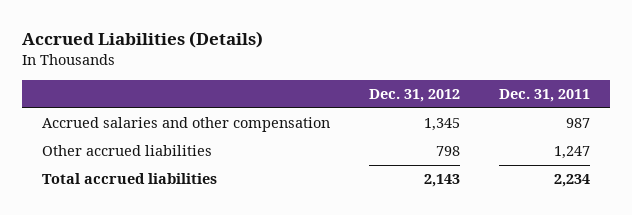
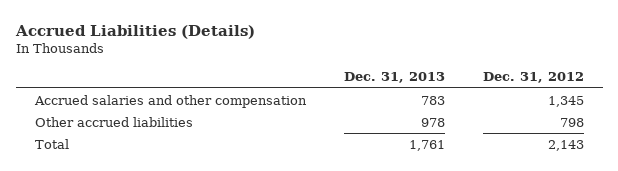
- | Dec. 31, 2012 | Dec. 31, 2011
+ | Dec. 31, 2013 | Dec. 31, 2012
- Total accrued liabilities | 2,143 | 2,234
+ Total | 1,761 | 2,143

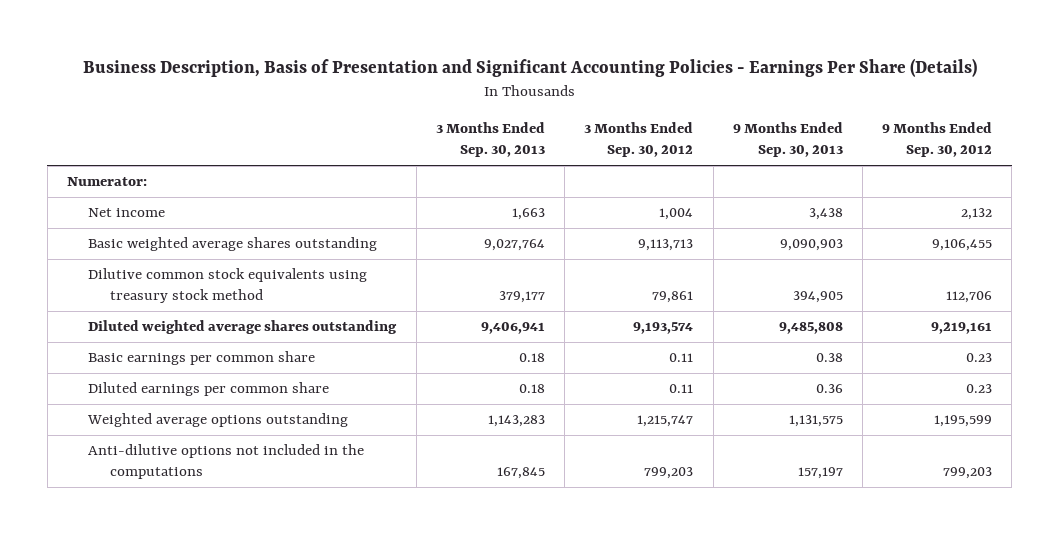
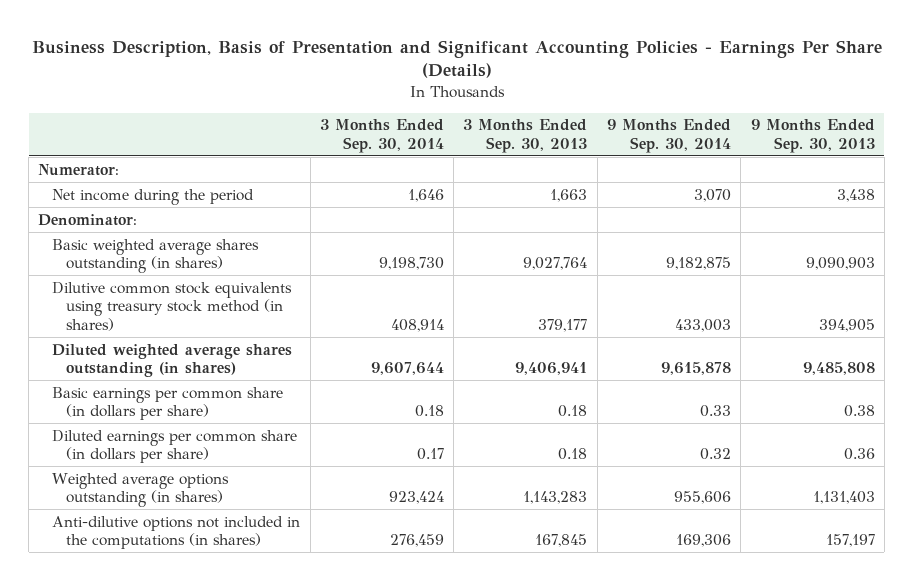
- | 3 Months Ended Sep. 30, 2013 | 3 Months Ended Sep. 30, 2012 | 9 Months Ended Sep. 30, 2013 | 9 Months Ended Sep. 30, 2012
+ | 3 Months Ended Sep. 30, 2014 | 3 Months Ended Sep. 30, 2013 | 9 Months Ended Sep. 30, 2014 | 9 Months Ended Sep. 30, 2013
- Net income | 1,663 | 1,004 | 3,438 | 2,132
- Basic weighted average shares outstanding | 9,027,764 | 9,113,713 | 9,090,903 | 9,106,455
- Dilutive common stock equivalents using treasury stock method | 379,177 | 79,861 | 394,905 | 112,706
- Diluted weighted average shares outstanding | 9,406,941 | 9,193,574 | 9,485,808 | 9,219,161
- Basic earnings per common share | 0.18 | 0.11 | 0.38 | 0.23
- Diluted earnings per common share | 0.18 | 0.11 | 0.36 | 0.23
- Weighted average options outstanding | 1,143,283 | 1,215,747 | 1,131,575 | 1,195,599
- Anti-dilutive options not included in the computations | 167,845 | 799,203 | 157,197 | 799,203
+ Net income during the period | 1,646 | 1,663 | 3,070 | 3,438
+ Denominator:
+ Basic weighted average shares outstanding (in shares) | 9,198,730 | 9,027,764 | 9,182,875 | 9,090,903
+ Dilutive common stock equivalents using treasury stock method (in shares) | 408,914 | 379,177 | 433,003 | 394,905
+ Diluted weighted average shares outstanding (in shares) | 9,607,644 | 9,406,941 | 9,615,878 | 9,485,808
+ Basic earnings per common share (in dollars per share) | 0.18 | 0.18 | 0.33 | 0.38
+ Diluted earnings per common share (in dollars per share) | 0.17 | 0.18 | 0.32 | 0.36
+ Weighted average options outstanding (in shares) | 923,424 | 1,143,283 | 955,606 | 1,131,403
+ Anti-dilutive options not included in the computations (in shares) | 276,459 | 167,845 | 169,306 | 157,197

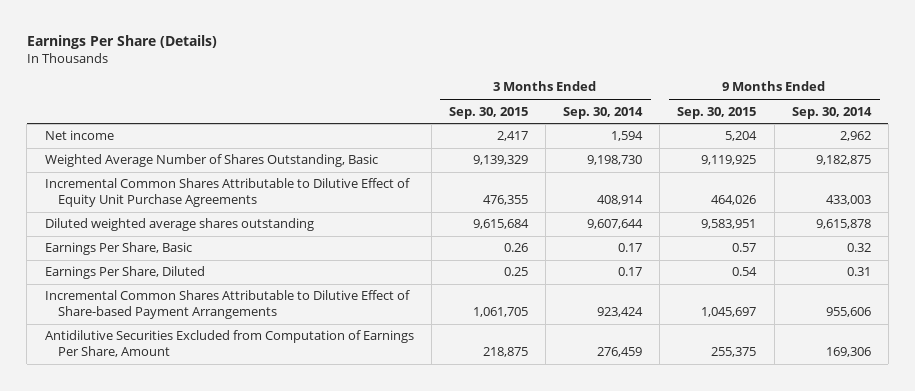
- Business Description, Basis of Presentation and Significant Accounting Policies - Earnings Per Share (Details)
+ Earnings Per Share (Details)
- | 3 Months Ended Sep. 30, 2014 | 3 Months Ended Sep. 30, 2013 | 9 Months Ended Sep. 30, 2014 | 9 Months Ended Sep. 30, 2013
+ | 3 Months Ended Sep. 30, 2015 | 3 Months Ended Sep. 30, 2014 | 9 Months Ended Sep. 30, 2015 | 9 Months Ended Sep. 30, 2014
- Numerator:
- Net income during the period | 1,646 | 1,663 | 3,070 | 3,438
- Denominator:
- Basic weighted average shares outstanding (in shares) | 9,198,730 | 9,027,764 | 9,182,875 | 9,090,903
- Dilutive common stock equivalents using treasury stock method (in shares) | 408,914 | 379,177 | 433,003 | 394,905
- Diluted weighted average shares outstanding (in shares) | 9,607,644 | 9,406,941 | 9,615,878 | 9,485,808
- Basic earnings per common share (in dollars per share) | 0.18 | 0.18 | 0.33 | 0.38
- Diluted earnings per common share (in dollars per share) | 0.17 | 0.18 | 0.32 | 0.36
- Weighted average options outstanding (in shares) | 923,424 | 1,143,283 | 955,606 | 1,131,403
- Anti-dilutive options not included in the computations (in shares) | 276,459 | 167,845 | 169,306 | 157,197
+ Net income | 2,417 | 1,594 | 5,204 | 2,962
+ Weighted Average Number of Shares Outstanding, Basic | 9,139,329 | 9,198,730 | 9,119,925 | 9,182,875
+ Incremental Common Shares Attributable to Dilutive Effect of Equity Unit Purchase Agreements | 476,355 | 408,914 | 464,026 | 433,003
+ Diluted weighted average shares outstanding | 9,615,684 | 9,607,644 | 9,583,951 | 9,615,878
+ Earnings Per Share, Basic | 0.26 | 0.17 | 0.57 | 0.32
+ Earnings Per Share, Diluted | 0.25 | 0.17 | 0.54 | 0.31
+ Incremental Common Shares Attributable to Dilutive Effect of Share-based Payment Arrangements | 1,061,705 | 923,424 | 1,045,697 | 955,606
+ Antidilutive Securities Excluded from Computation of Earnings Per Share, Amount | 218,875 | 276,459 | 255,375 | 169,306

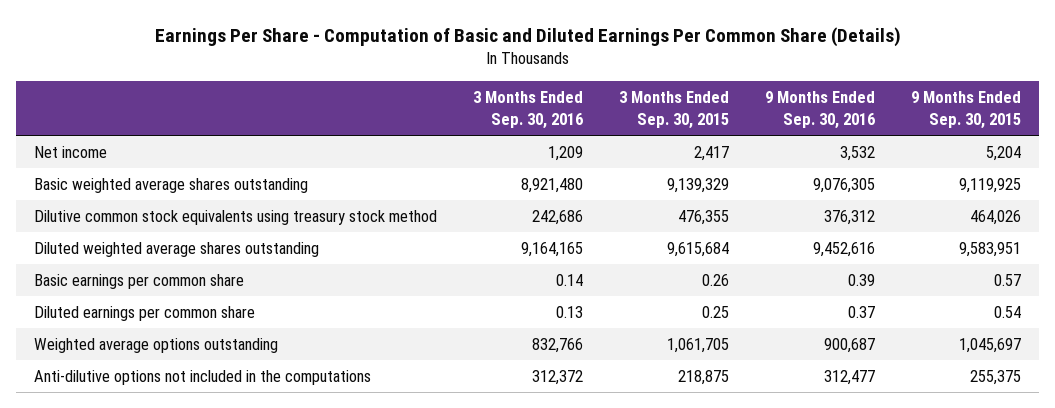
- Earnings Per Share (Details)
+ Earnings Per Share - Computation of Basic and Diluted Earnings Per Common Share (Details)
- | 3 Months Ended Sep. 30, 2015 | 3 Months Ended Sep. 30, 2014 | 9 Months Ended Sep. 30, 2015 | 9 Months Ended Sep. 30, 2014
+ | 3 Months Ended Sep. 30, 2016 | 3 Months Ended Sep. 30, 2015 | 9 Months Ended Sep. 30, 2016 | 9 Months Ended Sep. 30, 2015
- Weighted Average Number of Shares Outstanding, Basic | 9,139,329 | 9,198,730 | 9,119,925 | 9,182,875
- Incremental Common Shares Attributable to Dilutive Effect of Equity Unit Purchase Agreements | 476,355 | 408,914 | 464,026 | 433,003
+ Basic weighted average shares outstanding | 8,921,480 | 9,139,329 | 9,076,305 | 9,119,925
+ Dilutive common stock equivalents using treasury stock method | 242,686 | 476,355 | 376,312 | 464,026
- Earnings Per Share, Basic | 0.26 | 0.17 | 0.57 | 0.32
- Earnings Per Share, Diluted | 0.25 | 0.17 | 0.54 | 0.31
- Incremental Common Shares Attributable to Dilutive Effect of Share-based Payment Arrangements | 1,061,705 | 923,424 | 1,045,697 | 955,606
- Antidilutive Securities Excluded from Computation of Earnings Per Share, Amount | 218,875 | 276,459 | 255,375 | 169,306
+ Basic earnings per common share | 0.14 | 0.26 | 0.39 | 0.57
+ Diluted earnings per common share | 0.13 | 0.25 | 0.37 | 0.54
+ Weighted average options outstanding | 832,766 | 1,061,705 | 900,687 | 1,045,697
+ Anti-dilutive options not included in the computations | 312,372 | 218,875 | 312,477 | 255,375

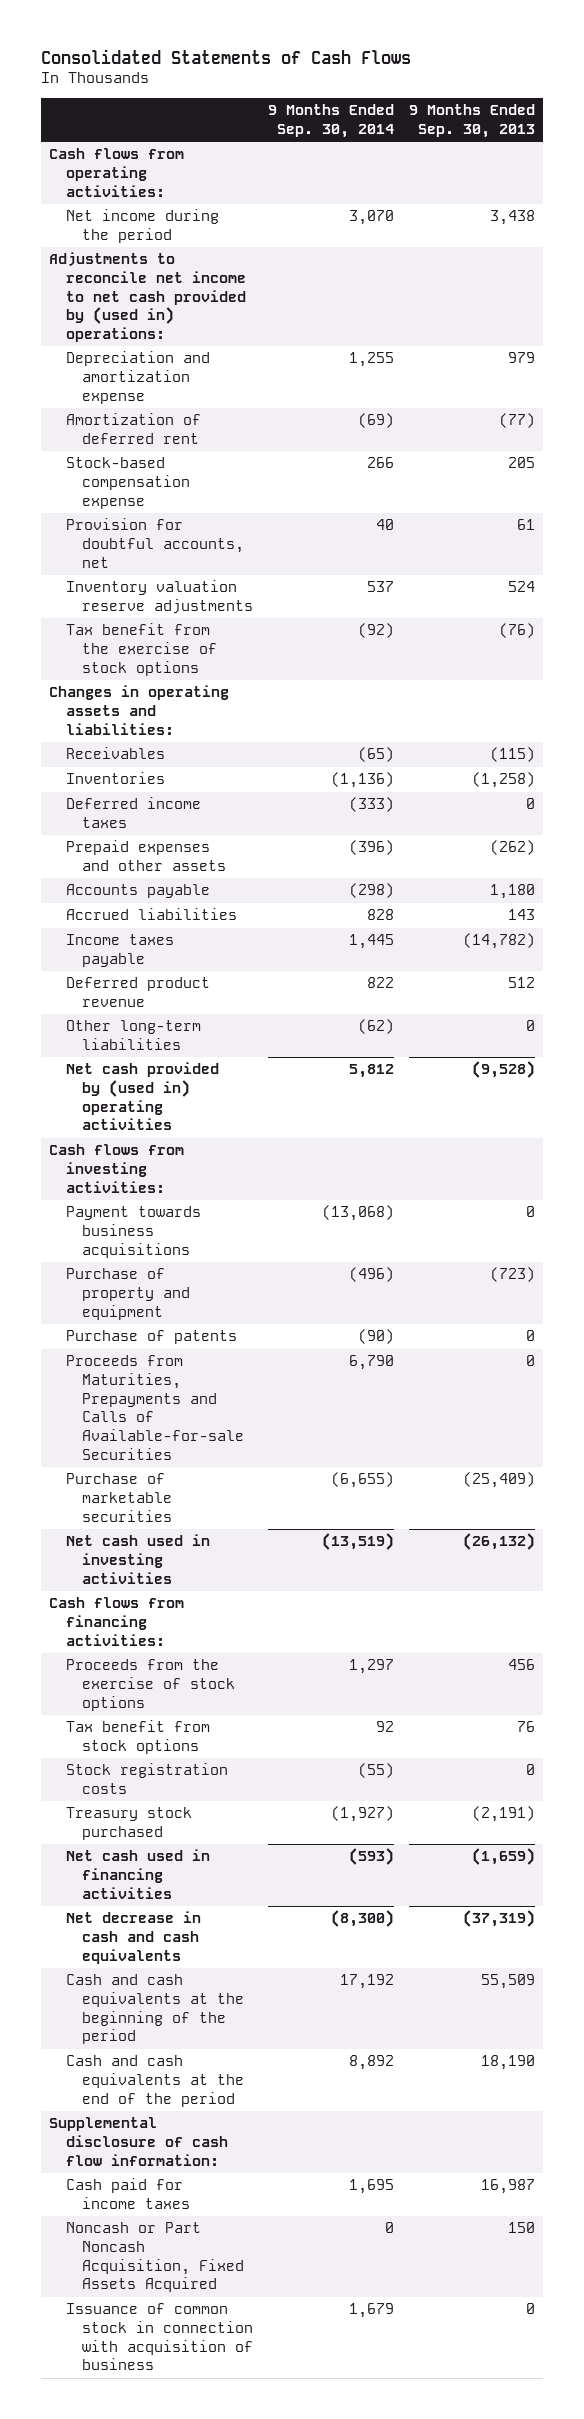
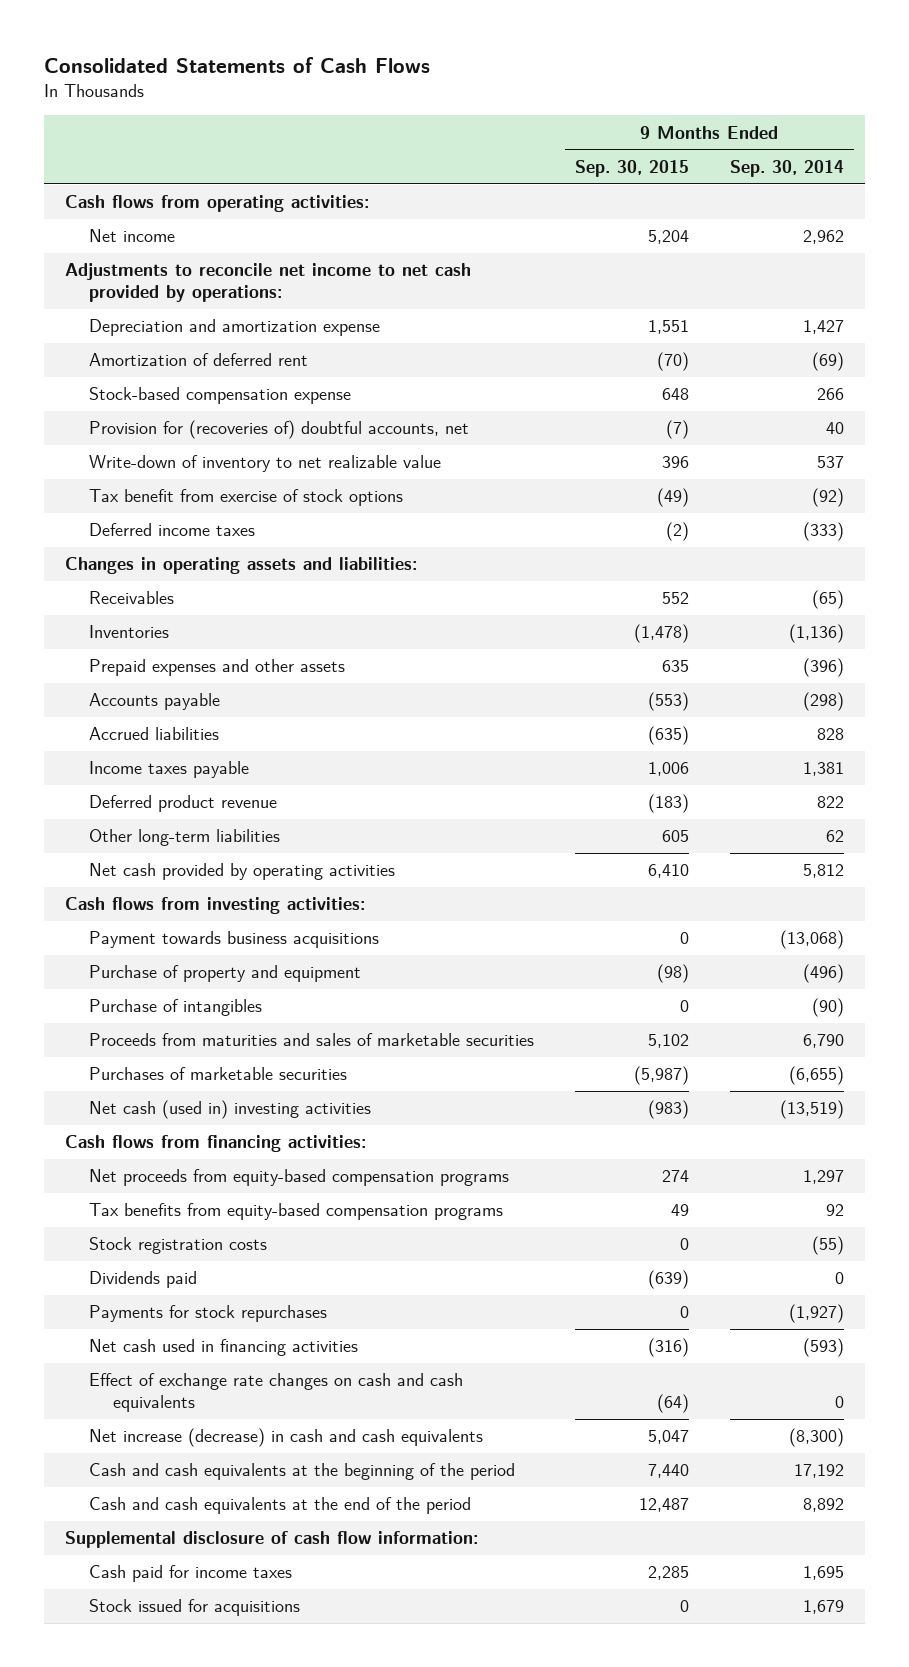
- | 9 Months Ended Sep. 30, 2014 | 9 Months Ended Sep. 30, 2013
+ | 9 Months Ended Sep. 30, 2015 | 9 Months Ended Sep. 30, 2014
- Net income during the period | 3,070 | 3,438
- Adjustments to reconcile net income to net cash provided by (used in) operations:
- Depreciation and amortization expense | 1,255 | 979
+ Net income | 5,204 | 2,962
+ Adjustments to reconcile net income to net cash provided by operations:
+ Depreciation and amortization expense | 1,551 | 1,427
- Provision for doubtful accounts, net | 40 | 61
- Inventory valuation reserve adjustments | 537 | 524
- Tax benefit from the exercise of stock options | (92) | (76)
+ Provision for (recoveries of) doubtful accounts, net | (7) | 40
+ Write-down of inventory to net realizable value | 396 | 537
+ Tax benefit from exercise of stock options | (49) | (92)
moved up: Deferred income taxes | (2) | (333)
- Income taxes payable | 1,445 | (14,782)
+ Income taxes payable | 1,006 | 1,381
- Other long-term liabilities | (62) | 0
- Net cash provided by (used in) operating activities | 5,812 | (9,528)
+ Other long-term liabilities | 605 | 62
+ Net cash provided by operating activities | 6,410 | 5,812
- Purchase of patents | (90) | 0
- Proceeds from Maturities, Prepayments and Calls of Available-for-sale Securities | 6,790 | 0
- Purchase of marketable securities | (6,655) | (25,409)
- Net cash used in investing activities | (13,519) | (26,132)
+ Purchase of intangibles | 0 | (90)
+ Proceeds from maturities and sales of marketable securities | 5,102 | 6,790
+ Purchases of marketable securities | (5,987) | (6,655)
+ Net cash (used in) investing activities | (983) | (13,519)
- Proceeds from the exercise of stock options | 1,297 | 456
- Tax benefit from stock options | 92 | 76
+ Net proceeds from equity-based compensation programs | 274 | 1,297
+ Tax benefits from equity-based compensation programs | 49 | 92
- Treasury stock purchased | (1,927) | (2,191)
+ Dividends paid | (639) | 0
+ Payments for stock repurchases | 0 | (1,927)
- Net decrease in cash and cash equivalents | (8,300) | (37,319)
+ Effect of exchange rate changes on cash and cash equivalents | (64) | 0
+ Net increase (decrease) in cash and cash equivalents | 5,047 | (8,300)
- Noncash or Part Noncash Acquisition, Fixed Assets Acquired | 0 | 150
- Issuance of common stock in connection with acquisition of business | 1,679 | 0
+ Stock issued for acquisitions | 0 | 1,679

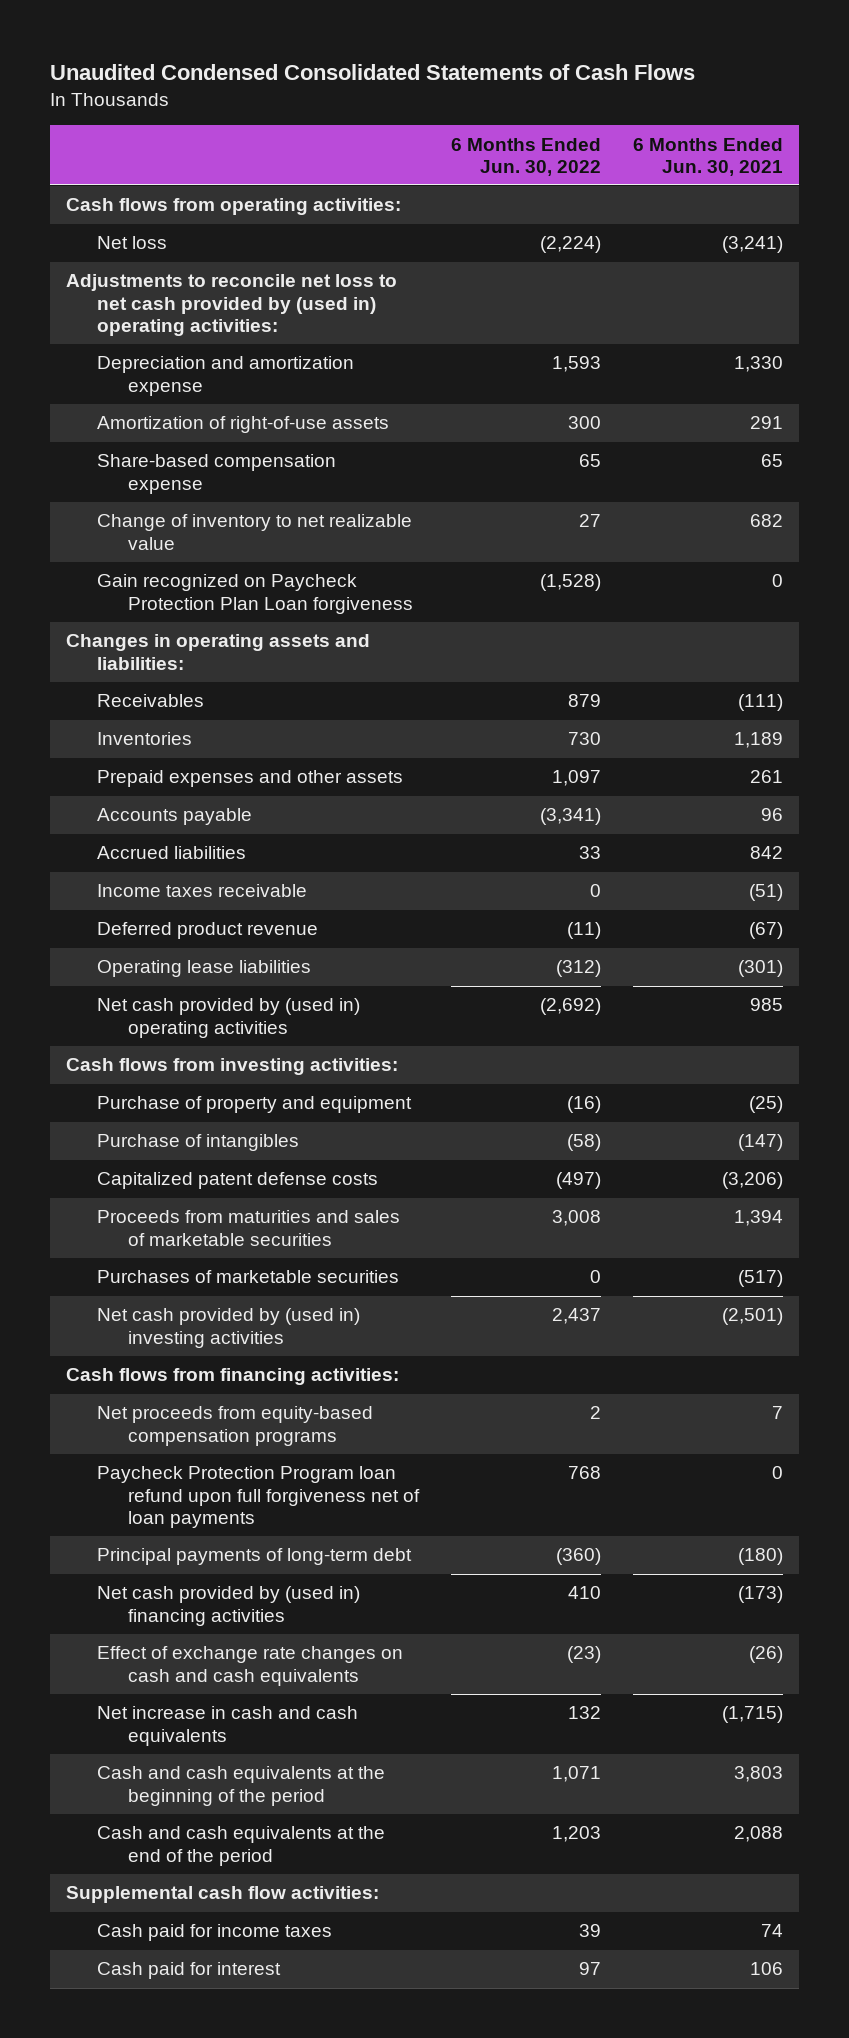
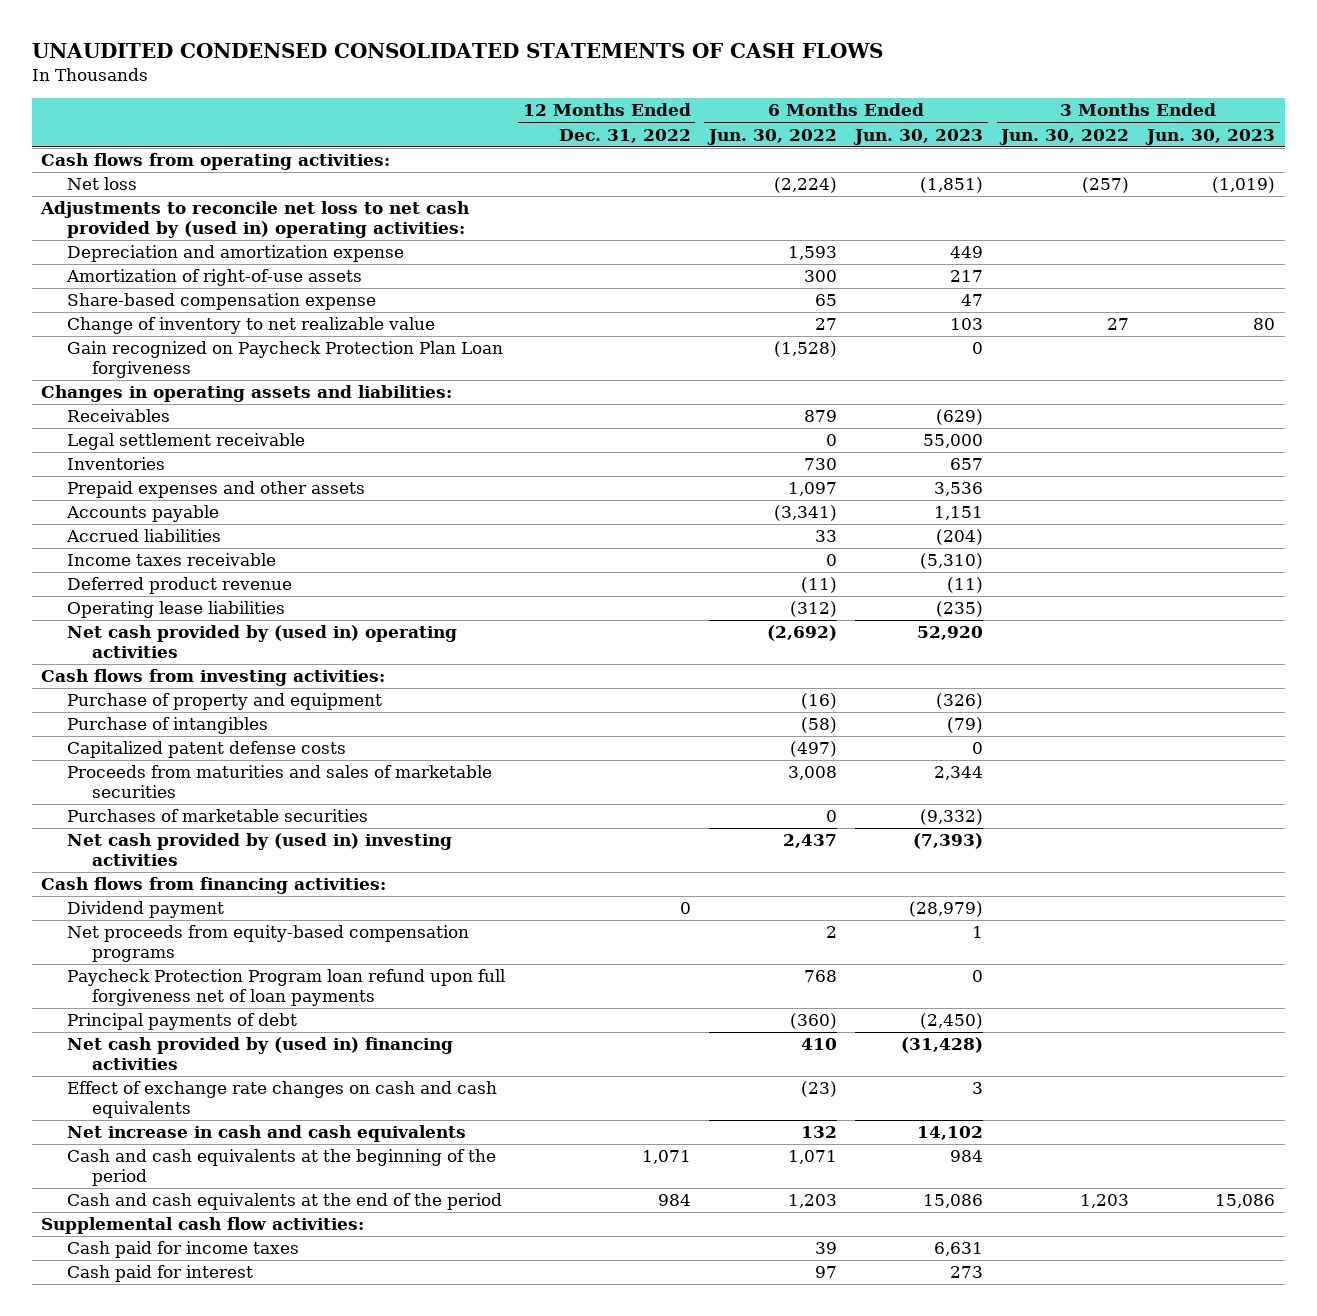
- Unaudited Condensed Consolidated Statements of Cash Flows
+ UNAUDITED CONDENSED CONSOLIDATED STATEMENTS OF CASH FLOWS
- | 6 Months Ended Jun. 30, 2022 | 6 Months Ended Jun. 30, 2021
+ | 12 Months Ended Dec. 31, 2022 | 6 Months Ended Jun. 30, 2022 | 6 Months Ended Jun. 30, 2023 | 3 Months Ended Jun. 30, 2022 | 3 Months Ended Jun. 30, 2023
+ Legal settlement receivable | | 0 | 55,000 | |
+ Dividend payment | 0 | | (28,979) | |
- Principal payments of long-term debt | (360) | (180)
+ Principal payments of debt | | (360) | (2,450) | |

